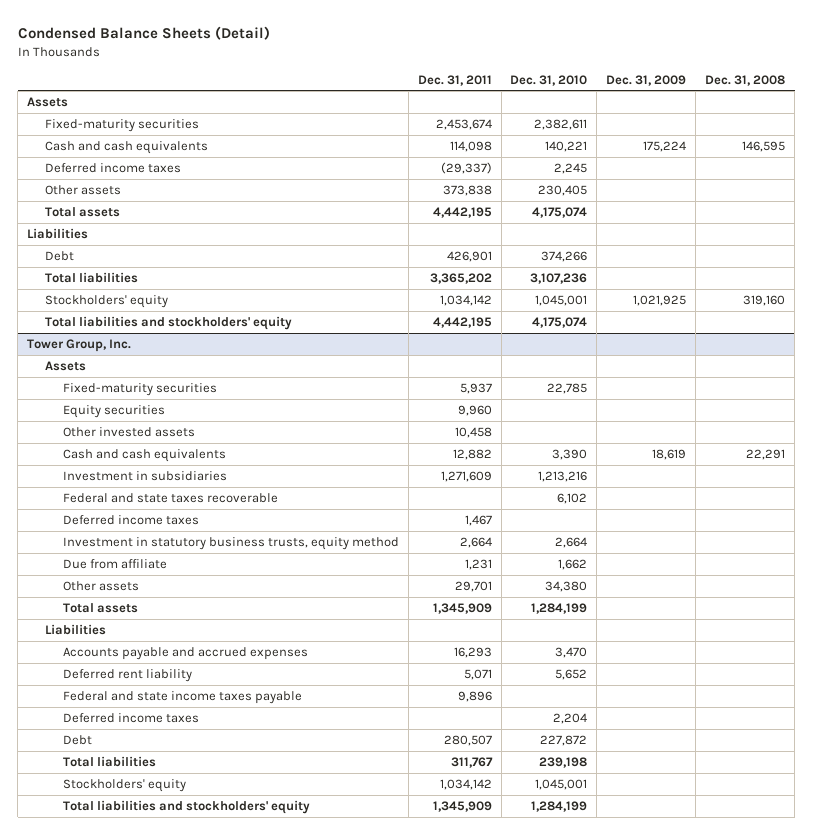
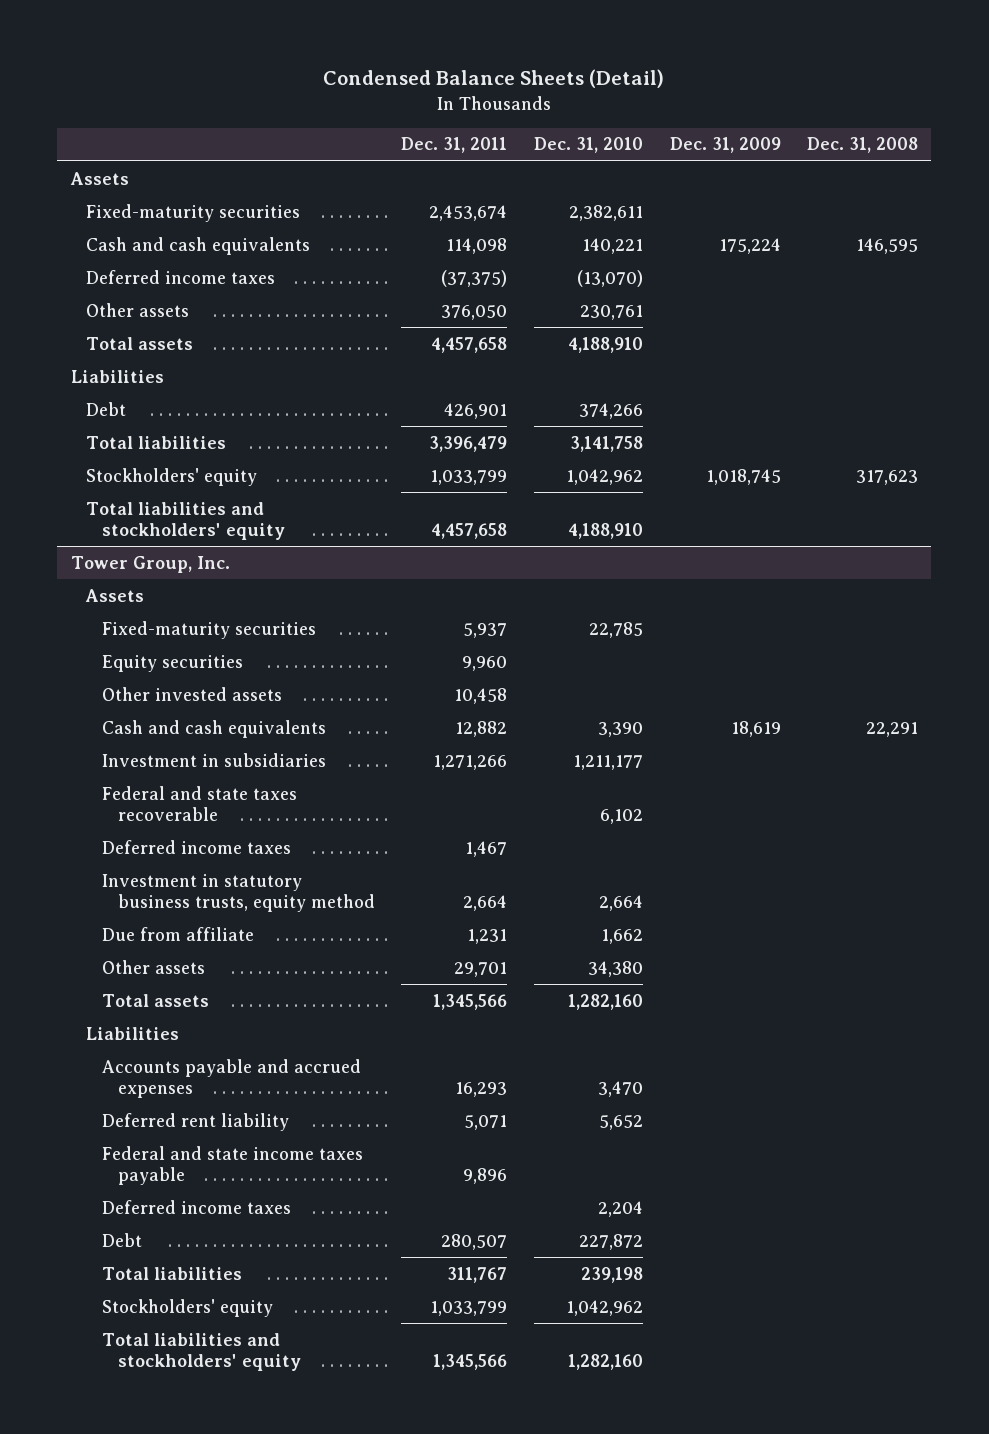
- Deferred income taxes | (29,337) | 2,245 | |
- Other assets | 373,838 | 230,405 | |
- Total assets | 4,442,195 | 4,175,074 | |
+ Deferred income taxes | (37,375) | (13,070) | |
+ Other assets | 376,050 | 230,761 | |
+ Total assets | 4,457,658 | 4,188,910 | |
- Total liabilities | 3,365,202 | 3,107,236 | |
- Stockholders' equity | 1,034,142 | 1,045,001 | 1,021,925 | 319,160
- Total liabilities and stockholders' equity | 4,442,195 | 4,175,074 | |
+ Total liabilities | 3,396,479 | 3,141,758 | |
+ Stockholders' equity | 1,033,799 | 1,042,962 | 1,018,745 | 317,623
+ Total liabilities and stockholders' equity | 4,457,658 | 4,188,910 | |
@ Tower Group, Inc.
- Investment in subsidiaries | 1,271,609 | 1,213,216 | |
+ Investment in subsidiaries | 1,271,266 | 1,211,177 | |
- Total assets | 1,345,909 | 1,284,199 | |
+ Total assets | 1,345,566 | 1,282,160 | |
- Stockholders' equity | 1,034,142 | 1,045,001 | |
- Total liabilities and stockholders' equity | 1,345,909 | 1,284,199 | |
+ Stockholders' equity | 1,033,799 | 1,042,962 | |
+ Total liabilities and stockholders' equity | 1,345,566 | 1,282,160 | |

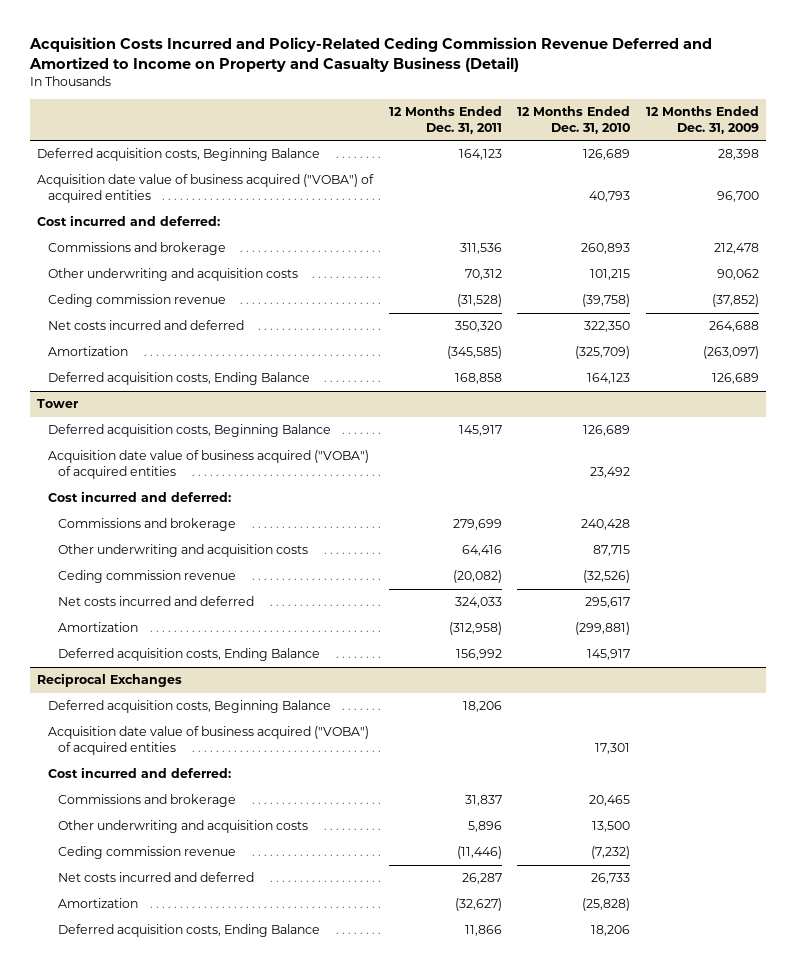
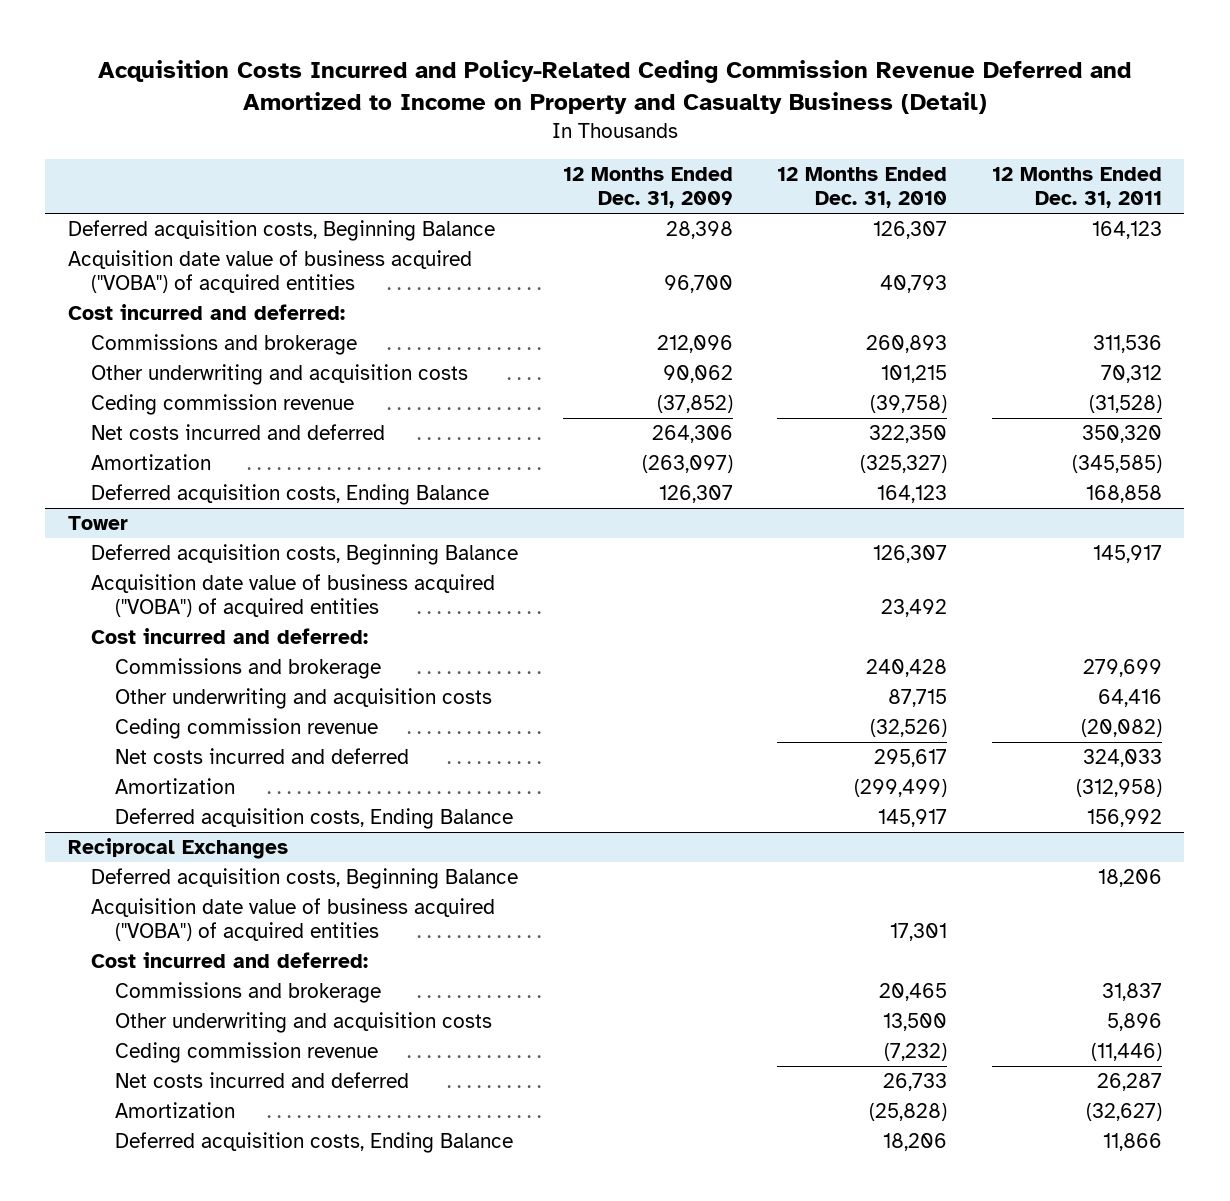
- | 12 Months Ended Dec. 31, 2011 | 12 Months Ended Dec. 31, 2010 | 12 Months Ended Dec. 31, 2009
+ | 12 Months Ended Dec. 31, 2009 | 12 Months Ended Dec. 31, 2010 | 12 Months Ended Dec. 31, 2011
- Deferred acquisition costs, Beginning Balance | 164,123 | 126,689 | 28,398
+ Deferred acquisition costs, Beginning Balance | 28,398 | 126,307 | 164,123
- Commissions and brokerage | 311,536 | 260,893 | 212,478
+ Commissions and brokerage | 212,096 | 260,893 | 311,536
- Net costs incurred and deferred | 350,320 | 322,350 | 264,688
- Amortization | (345,585) | (325,709) | (263,097)
- Deferred acquisition costs, Ending Balance | 168,858 | 164,123 | 126,689
+ Net costs incurred and deferred | 264,306 | 322,350 | 350,320
+ Amortization | (263,097) | (325,327) | (345,585)
+ Deferred acquisition costs, Ending Balance | 126,307 | 164,123 | 168,858
@ Tower
- Deferred acquisition costs, Beginning Balance | 145,917 | 126,689 |
+ Deferred acquisition costs, Beginning Balance | | 126,307 | 145,917
- Amortization | (312,958) | (299,881) |
+ Amortization | | (299,499) | (312,958)

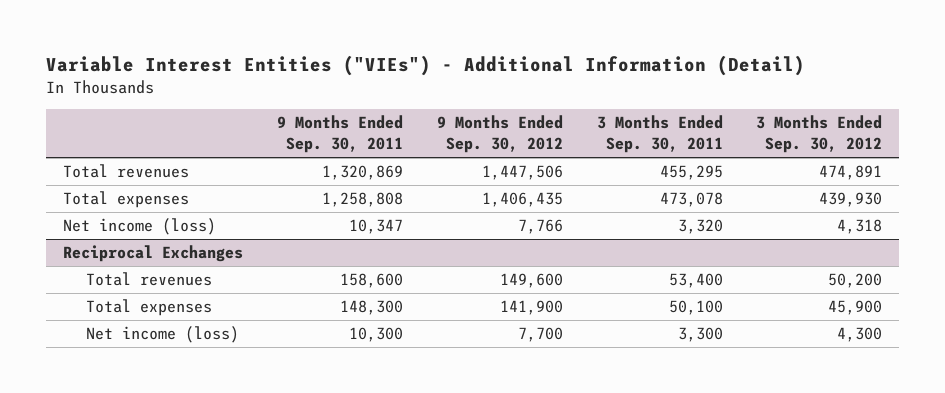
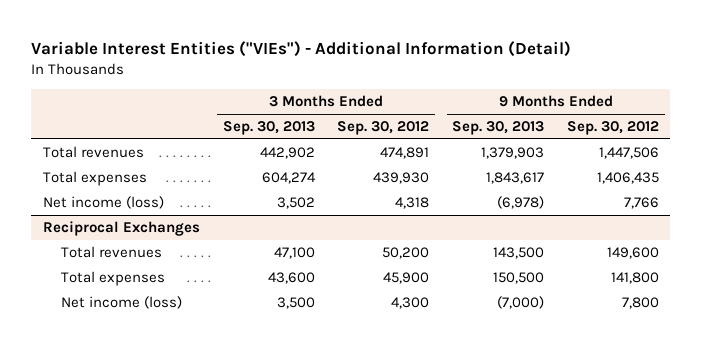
- | 9 Months Ended Sep. 30, 2011 | 9 Months Ended Sep. 30, 2012 | 3 Months Ended Sep. 30, 2011 | 3 Months Ended Sep. 30, 2012
+ | 3 Months Ended Sep. 30, 2013 | 3 Months Ended Sep. 30, 2012 | 9 Months Ended Sep. 30, 2013 | 9 Months Ended Sep. 30, 2012
@ Reciprocal Exchanges
- Total expenses | 148,300 | 141,900 | 50,100 | 45,900
- Net income (loss) | 10,300 | 7,700 | 3,300 | 4,300
+ Total expenses | 43,600 | 45,900 | 150,500 | 141,800
+ Net income (loss) | 3,500 | 4,300 | (7,000) | 7,800

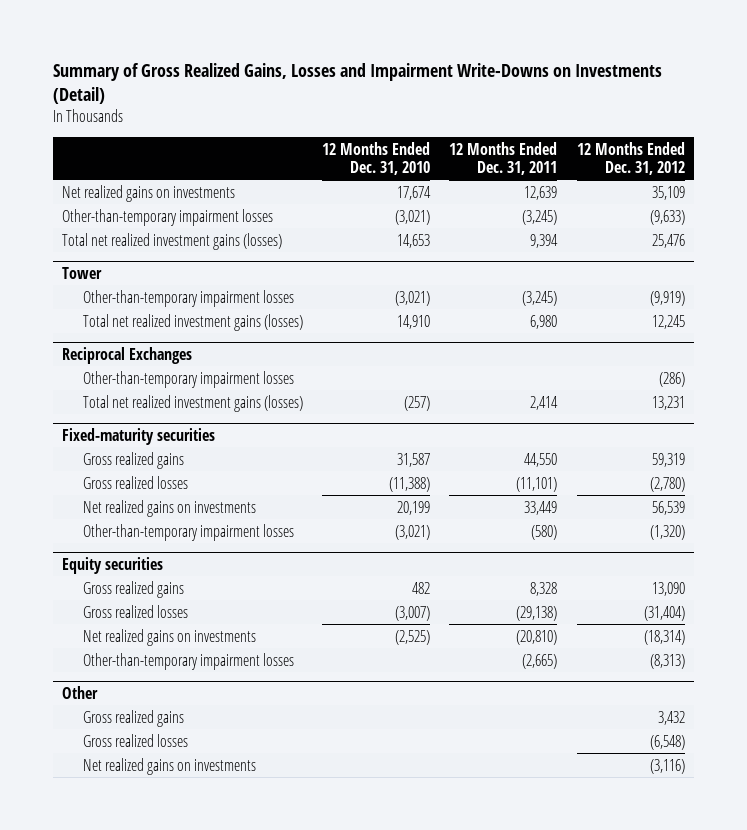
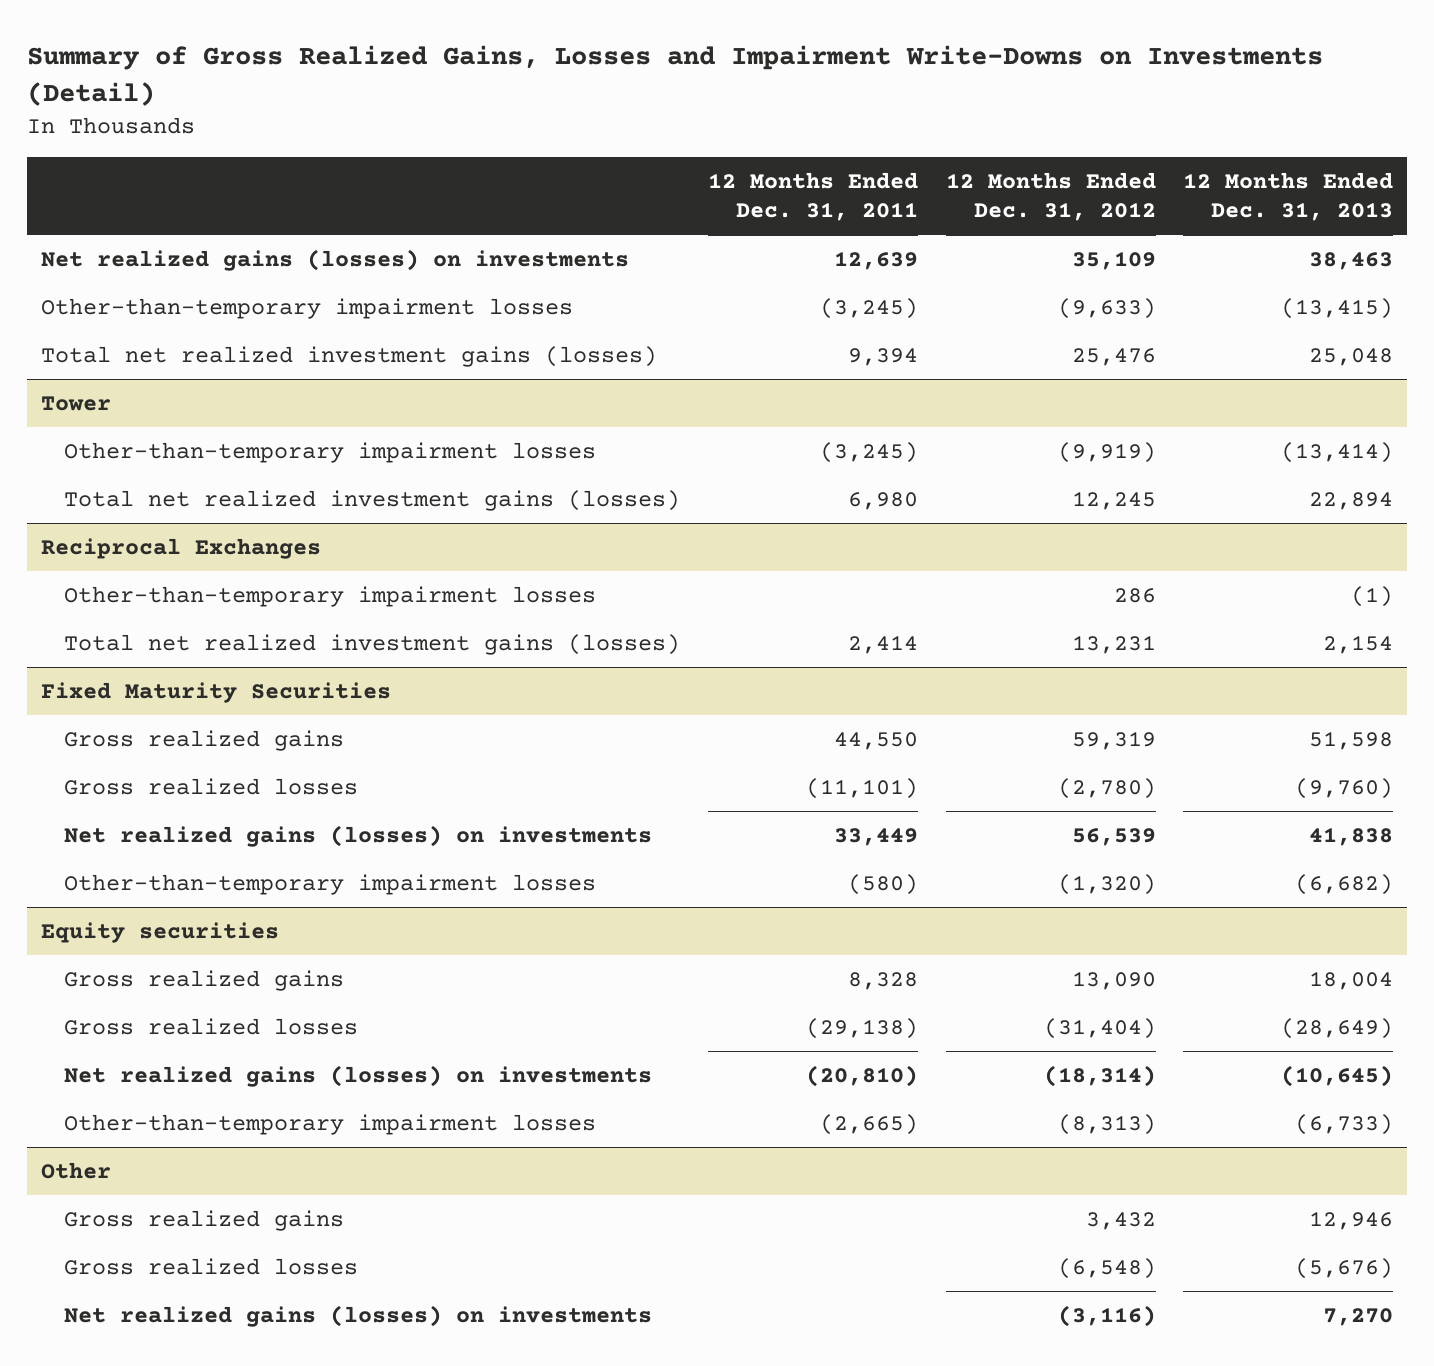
- | 12 Months Ended Dec. 31, 2010 | 12 Months Ended Dec. 31, 2011 | 12 Months Ended Dec. 31, 2012
+ | 12 Months Ended Dec. 31, 2011 | 12 Months Ended Dec. 31, 2012 | 12 Months Ended Dec. 31, 2013
- Net realized gains on investments | 17,674 | 12,639 | 35,109
+ Net realized gains (losses) on investments | 12,639 | 35,109 | 38,463
@ Reciprocal Exchanges
- Other-than-temporary impairment losses | | | (286)
+ Other-than-temporary impairment losses | | 286 | (1)
- Fixed-maturity securities
+ Fixed Maturity Securities
- Net realized gains on investments | 20,199 | 33,449 | 56,539
+ Net realized gains (losses) on investments | 33,449 | 56,539 | 41,838
@ Equity securities
- Net realized gains on investments | (2,525) | (20,810) | (18,314)
+ Net realized gains (losses) on investments | (20,810) | (18,314) | (10,645)
@ Other
- Net realized gains on investments | | | (3,116)
+ Net realized gains (losses) on investments | | (3,116) | 7,270

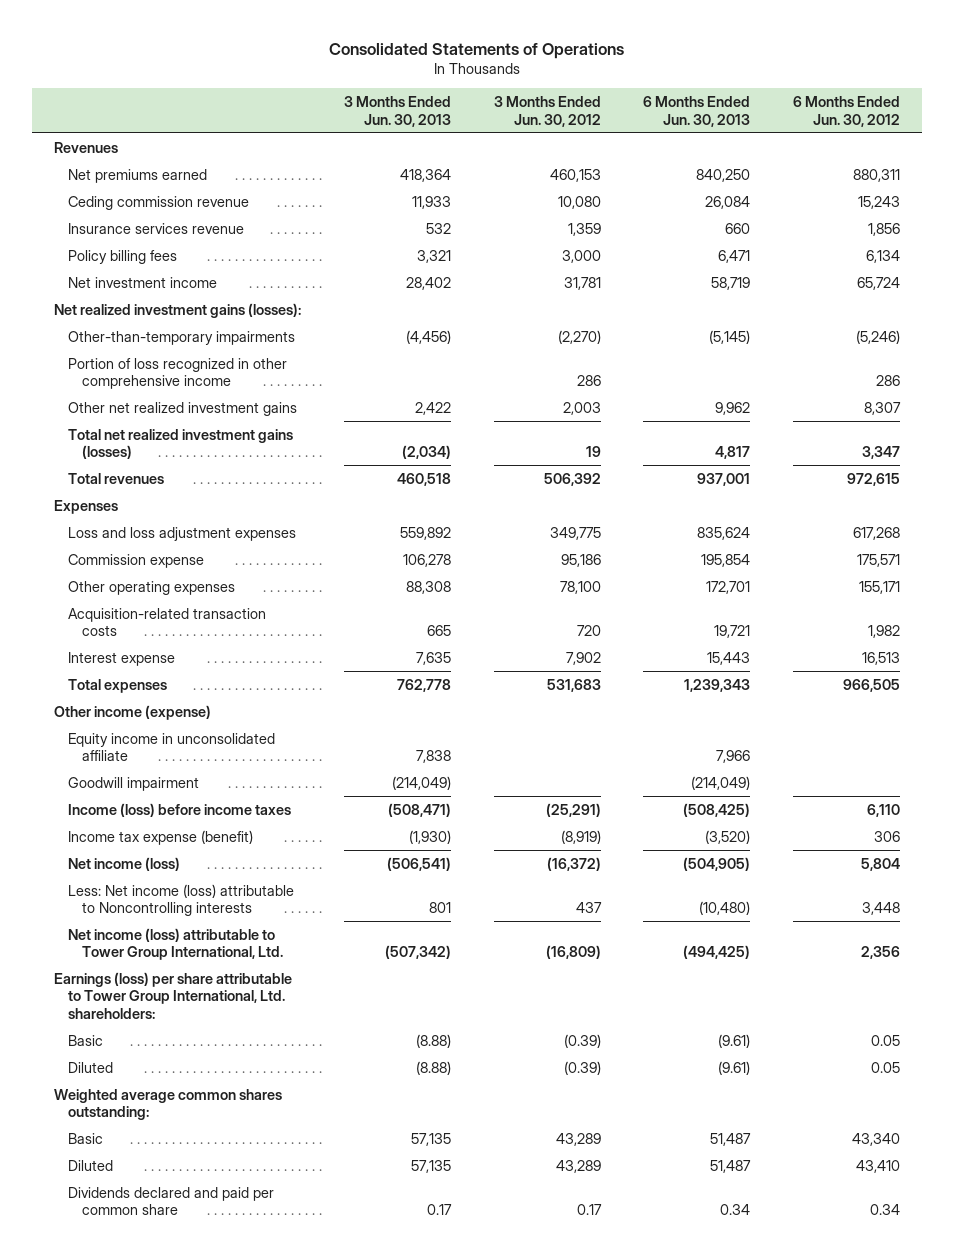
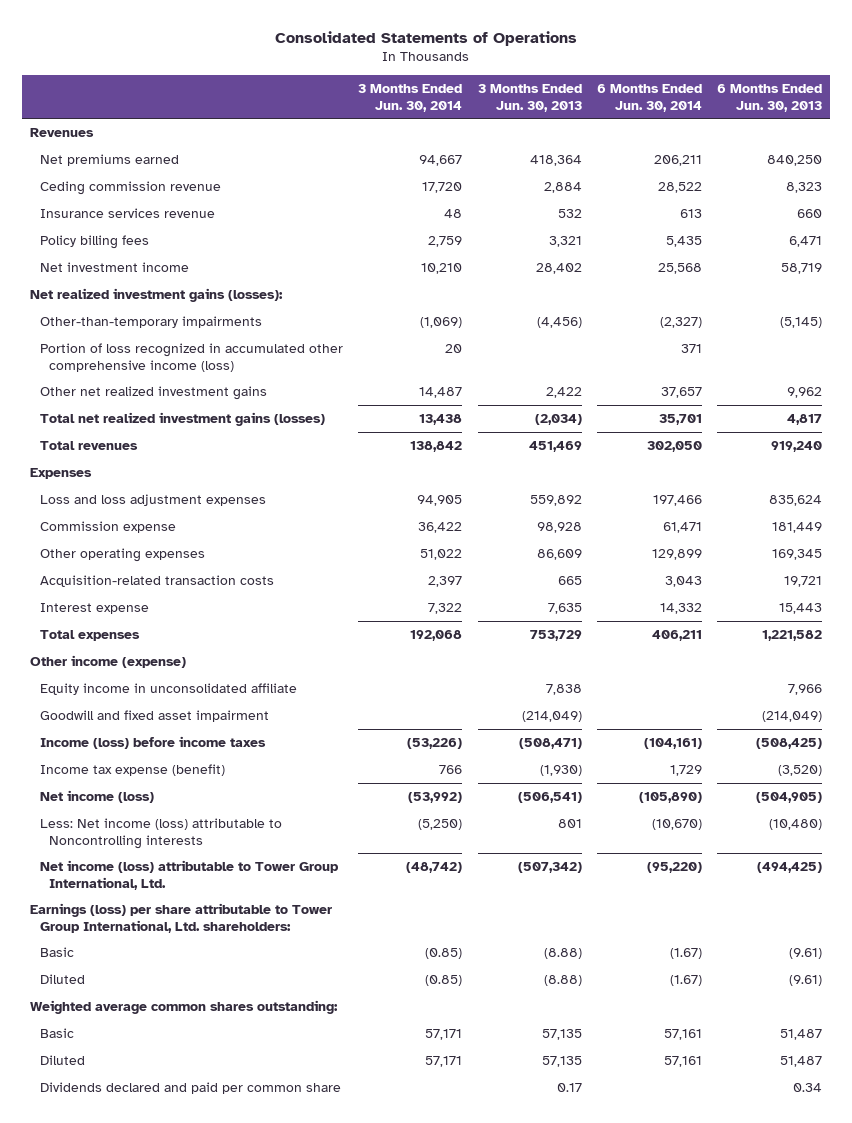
- | 3 Months Ended Jun. 30, 2013 | 3 Months Ended Jun. 30, 2012 | 6 Months Ended Jun. 30, 2013 | 6 Months Ended Jun. 30, 2012
+ | 3 Months Ended Jun. 30, 2014 | 3 Months Ended Jun. 30, 2013 | 6 Months Ended Jun. 30, 2014 | 6 Months Ended Jun. 30, 2013
- Ceding commission revenue | 11,933 | 10,080 | 26,084 | 15,243
+ Ceding commission revenue | 17,720 | 2,884 | 28,522 | 8,323
- Portion of loss recognized in other comprehensive income | | 286 | | 286
+ Portion of loss recognized in accumulated other comprehensive income (loss) | 20 | | 371 |
- Total revenues | 460,518 | 506,392 | 937,001 | 972,615
+ Total revenues | 138,842 | 451,469 | 302,050 | 919,240
- Commission expense | 106,278 | 95,186 | 195,854 | 175,571
- Other operating expenses | 88,308 | 78,100 | 172,701 | 155,171
+ Commission expense | 36,422 | 98,928 | 61,471 | 181,449
+ Other operating expenses | 51,022 | 86,609 | 129,899 | 169,345
- Total expenses | 762,778 | 531,683 | 1,239,343 | 966,505
+ Total expenses | 192,068 | 753,729 | 406,211 | 1,221,582
- Goodwill impairment | (214,049) | | (214,049) |
+ Goodwill and fixed asset impairment | | (214,049) | | (214,049)

